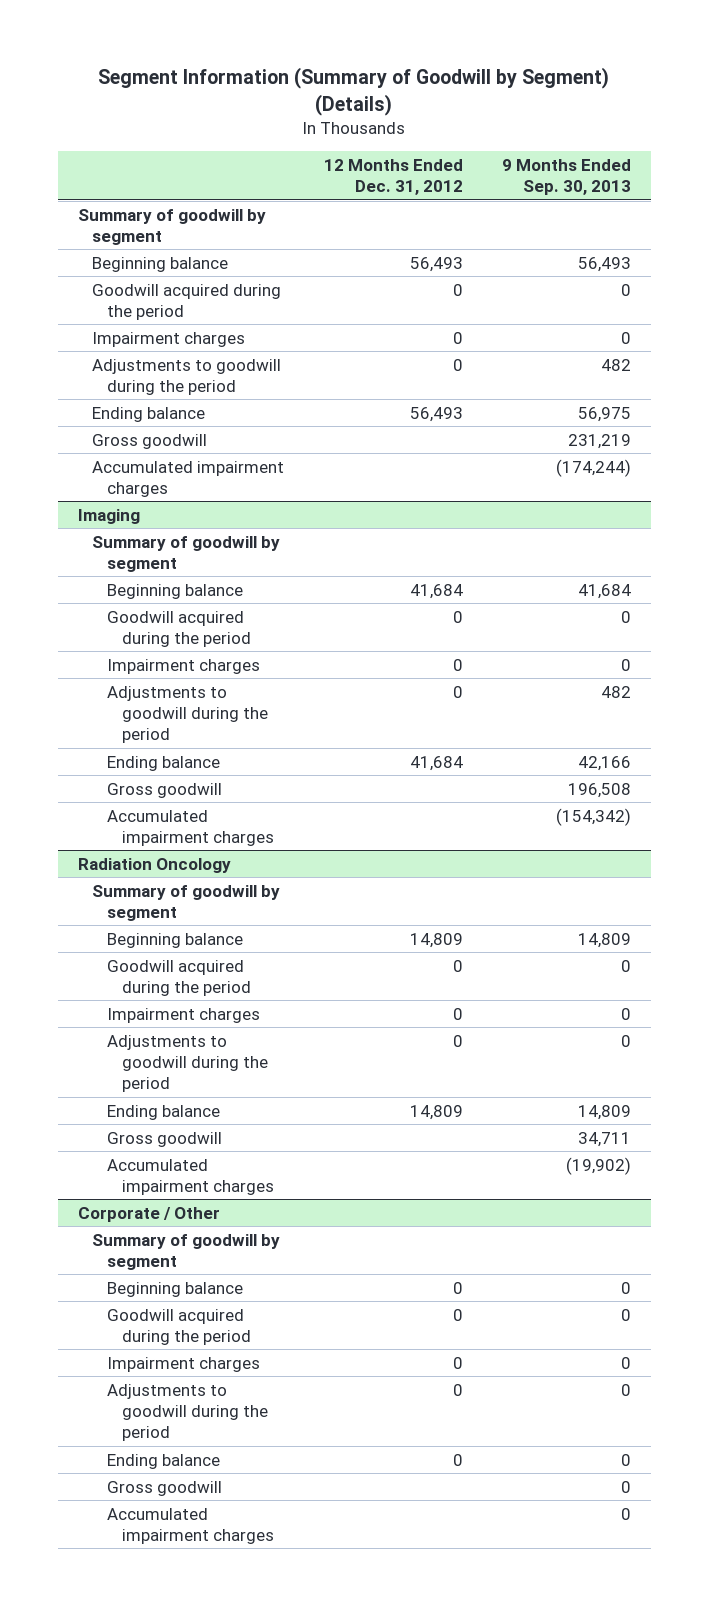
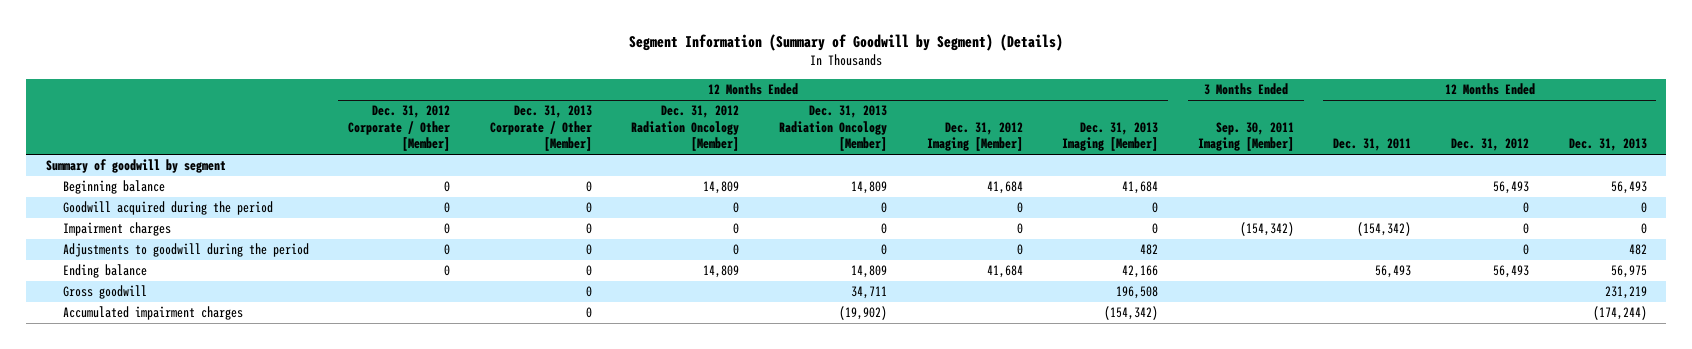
- | 12 Months Ended Dec. 31, 2012 | 9 Months Ended Sep. 30, 2013
+ | 12 Months Ended Dec. 31, 2012 Corporate / Other [Member] | 12 Months Ended Dec. 31, 2013 Corporate / Other [Member] | 12 Months Ended Dec. 31, 2012 Radiation Oncology [Member] | 12 Months Ended Dec. 31, 2013 Radiation Oncology [Member] | 12 Months Ended Dec. 31, 2012 Imaging [Member] | 12 Months Ended Dec. 31, 2013 Imaging [Member] | 3 Months Ended Sep. 30, 2011 Imaging [Member] | 12 Months Ended Dec. 31, 2011 | 12 Months Ended Dec. 31, 2012 | 12 Months Ended Dec. 31, 2013
- Imaging
- Summary of goodwill by segment
- Beginning balance | 41,684 | 41,684
- Goodwill acquired during the period | 0 | 0
- Impairment charges | 0 | 0
- Adjustments to goodwill during the period | 0 | 482
- Ending balance | 41,684 | 42,166
- Gross goodwill | | 196,508
- Accumulated impairment charges | | (154,342)
- Radiation Oncology
- Summary of goodwill by segment
- Beginning balance | 14,809 | 14,809
- Goodwill acquired during the period | 0 | 0
- Impairment charges | 0 | 0
- Adjustments to goodwill during the period | 0 | 0
- Ending balance | 14,809 | 14,809
- Gross goodwill | | 34,711
- Accumulated impairment charges | | (19,902)
- Corporate / Other
- Summary of goodwill by segment
- Beginning balance | 0 | 0
- Goodwill acquired during the period | 0 | 0
- Impairment charges | 0 | 0
- Adjustments to goodwill during the period | 0 | 0
- Ending balance | 0 | 0
- Gross goodwill | | 0
- Accumulated impairment charges | | 0

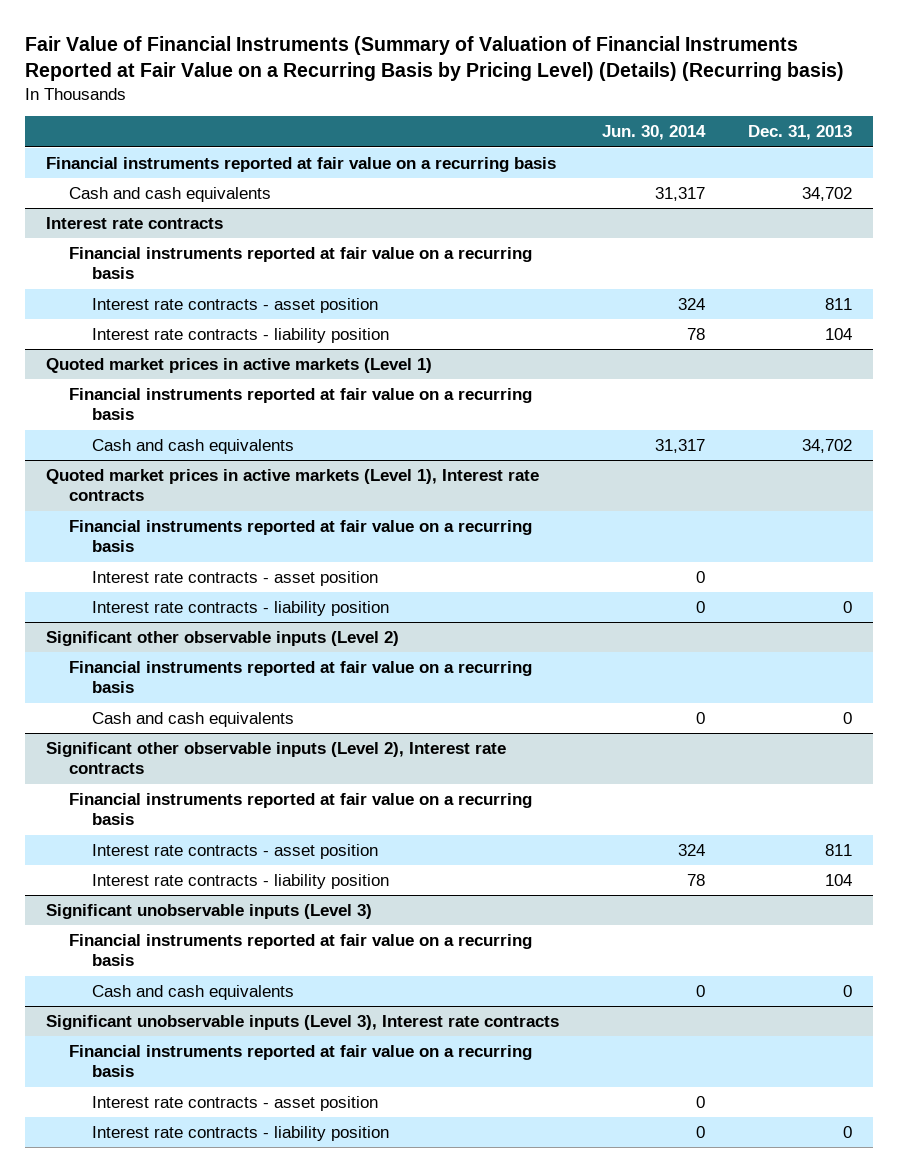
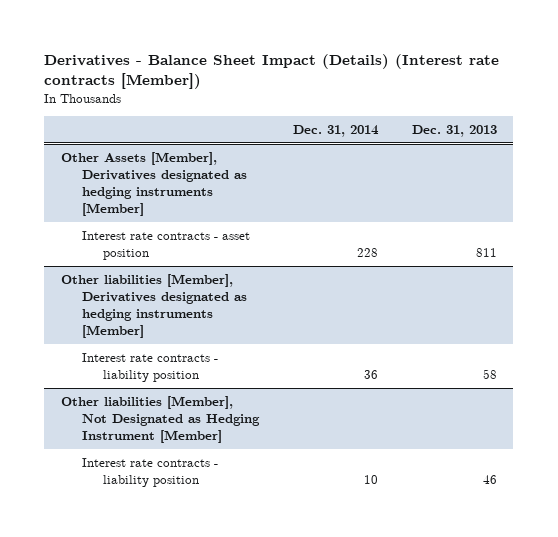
- Fair Value of Financial Instruments (Summary of Valuation of Financial Instruments Reported at Fair Value on a Recurring Basis by Pricing Level) (Details) (Recurring basis)
+ Derivatives - Balance Sheet Impact (Details) (Interest rate contracts [Member])
- | Jun. 30, 2014 | Dec. 31, 2013
+ | Dec. 31, 2014 | Dec. 31, 2013
- Financial instruments reported at fair value on a recurring basis
- Cash and cash equivalents | 31,317 | 34,702
- Interest rate contracts
- Financial instruments reported at fair value on a recurring basis
- Interest rate contracts - asset position | 324 | 811
- Interest rate contracts - liability position | 78 | 104
- Quoted market prices in active markets (Level 1)
- Financial instruments reported at fair value on a recurring basis
- Cash and cash equivalents | 31,317 | 34,702
- Quoted market prices in active markets (Level 1), Interest rate contracts
- Financial instruments reported at fair value on a recurring basis
- Interest rate contracts - asset position | 0 |
- Interest rate contracts - liability position | 0 | 0
- Significant other observable inputs (Level 2)
- Financial instruments reported at fair value on a recurring basis
- Cash and cash equivalents | 0 | 0
- Significant other observable inputs (Level 2), Interest rate contracts
- Financial instruments reported at fair value on a recurring basis
+ Other Assets [Member], Derivatives designated as hedging instruments [Member]
- Interest rate contracts - liability position | 78 | 104
- Significant unobservable inputs (Level 3)
- Financial instruments reported at fair value on a recurring basis
- Cash and cash equivalents | 0 | 0
- Significant unobservable inputs (Level 3), Interest rate contracts
- Financial instruments reported at fair value on a recurring basis
- Interest rate contracts - asset position | 0 |
- Interest rate contracts - liability position | 0 | 0
+ Other liabilities [Member], Derivatives designated as hedging instruments [Member]
+ Interest rate contracts - liability position | 36 | 58
+ Other liabilities [Member], Not Designated as Hedging Instrument [Member]
+ Interest rate contracts - liability position | 10 | 46

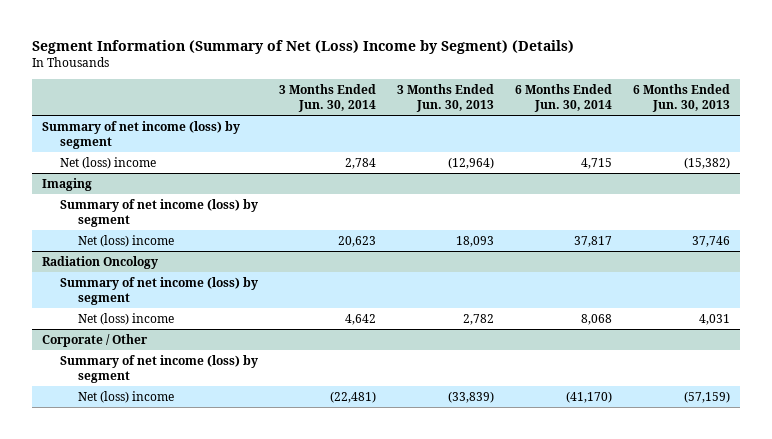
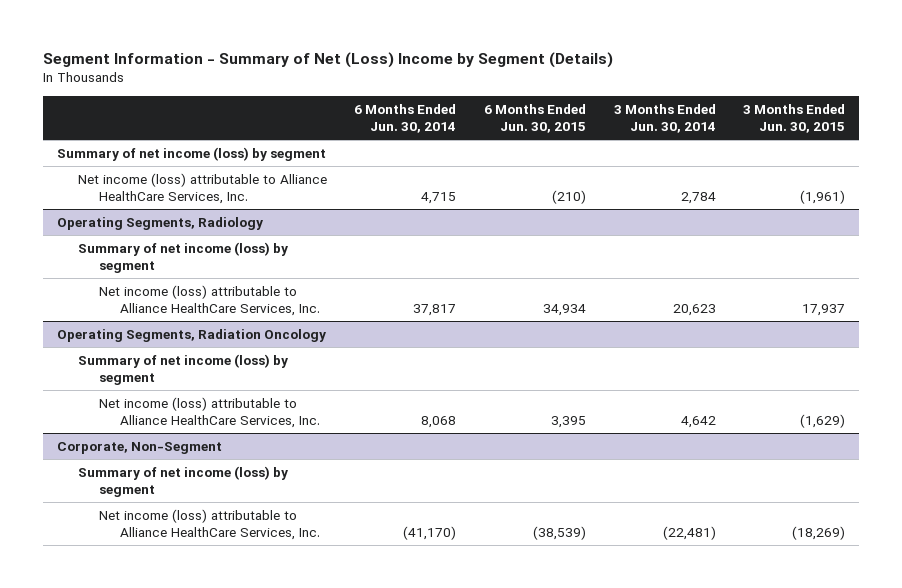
- Segment Information (Summary of Net (Loss) Income by Segment) (Details)
+ Segment Information - Summary of Net (Loss) Income by Segment (Details)
- | 3 Months Ended Jun. 30, 2014 | 3 Months Ended Jun. 30, 2013 | 6 Months Ended Jun. 30, 2014 | 6 Months Ended Jun. 30, 2013
+ | 6 Months Ended Jun. 30, 2014 | 6 Months Ended Jun. 30, 2015 | 3 Months Ended Jun. 30, 2014 | 3 Months Ended Jun. 30, 2015
- Net (loss) income | 2,784 | (12,964) | 4,715 | (15,382)
- Imaging
+ Net income (loss) attributable to Alliance HealthCare Services, Inc. | 4,715 | (210) | 2,784 | (1,961)
+ Operating Segments, Radiology
- Net (loss) income | 20,623 | 18,093 | 37,817 | 37,746
- Radiation Oncology
+ Net income (loss) attributable to Alliance HealthCare Services, Inc. | 37,817 | 34,934 | 20,623 | 17,937
+ Operating Segments, Radiation Oncology
- Net (loss) income | 4,642 | 2,782 | 8,068 | 4,031
- Corporate / Other
+ Net income (loss) attributable to Alliance HealthCare Services, Inc. | 8,068 | 3,395 | 4,642 | (1,629)
+ Corporate, Non-Segment
- Net (loss) income | (22,481) | (33,839) | (41,170) | (57,159)
+ Net income (loss) attributable to Alliance HealthCare Services, Inc. | (41,170) | (38,539) | (22,481) | (18,269)

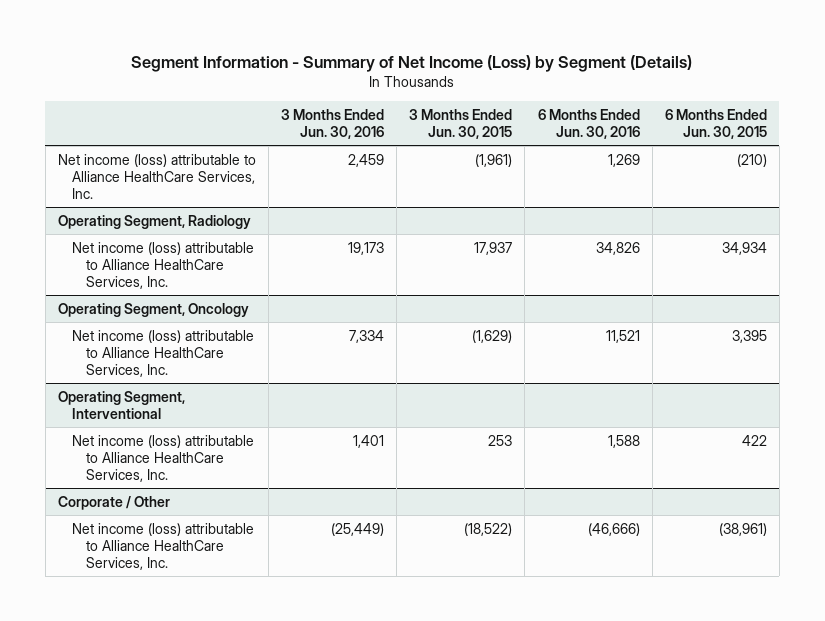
- Segment Information - Summary of Net (Loss) Income by Segment (Details)
+ Segment Information - Summary of Net Income (Loss) by Segment (Details)
- | 6 Months Ended Jun. 30, 2014 | 6 Months Ended Jun. 30, 2015 | 3 Months Ended Jun. 30, 2014 | 3 Months Ended Jun. 30, 2015
+ | 3 Months Ended Jun. 30, 2016 | 3 Months Ended Jun. 30, 2015 | 6 Months Ended Jun. 30, 2016 | 6 Months Ended Jun. 30, 2015
- Summary of net income (loss) by segment
- Operating Segments, Radiology
- Summary of net income (loss) by segment
+ Operating Segment, Radiology
- Operating Segments, Radiation Oncology
- Summary of net income (loss) by segment
+ Operating Segment, Oncology
- Corporate, Non-Segment
- Summary of net income (loss) by segment
- Net income (loss) attributable to Alliance HealthCare Services, Inc. | (41,170) | (38,539) | (22,481) | (18,269)
+ Operating Segment, Interventional
+ Net income (loss) attributable to Alliance HealthCare Services, Inc. | 1,401 | 253 | 1,588 | 422
+ Corporate / Other
+ Net income (loss) attributable to Alliance HealthCare Services, Inc. | (25,449) | (18,522) | (46,666) | (38,961)

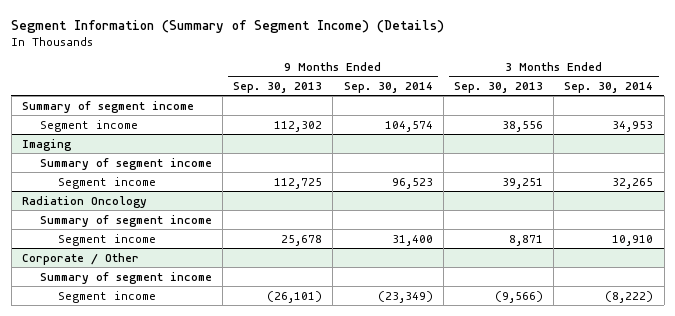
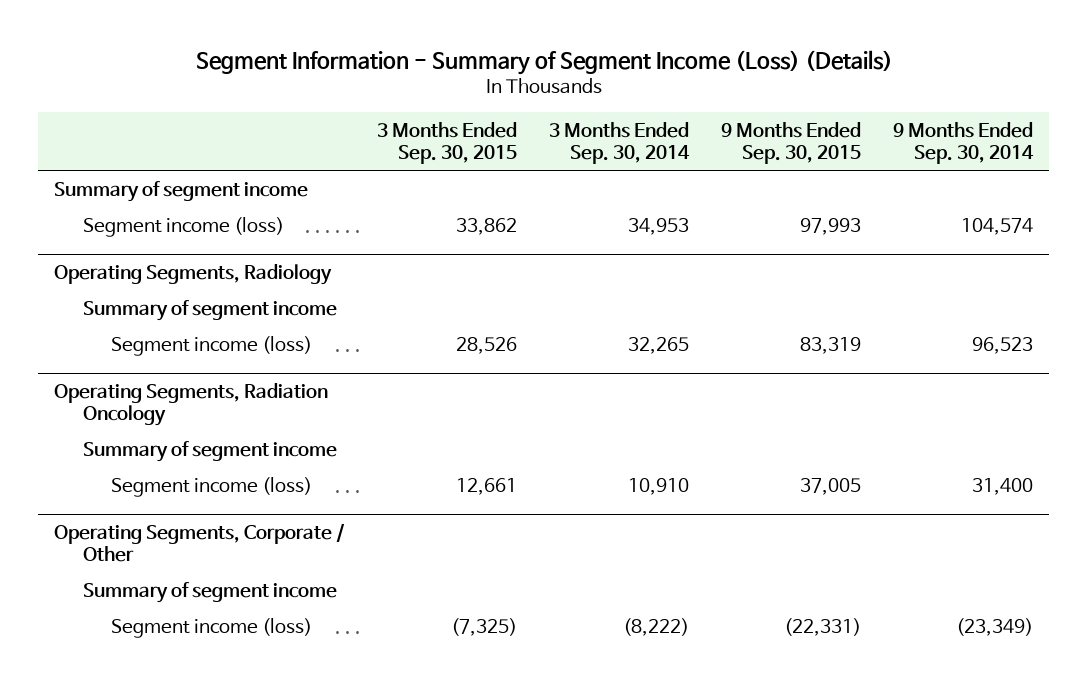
- Segment Information (Summary of Segment Income) (Details)
+ Segment Information - Summary of Segment Income (Loss) (Details)
- | 9 Months Ended Sep. 30, 2013 | 9 Months Ended Sep. 30, 2014 | 3 Months Ended Sep. 30, 2013 | 3 Months Ended Sep. 30, 2014
+ | 3 Months Ended Sep. 30, 2015 | 3 Months Ended Sep. 30, 2014 | 9 Months Ended Sep. 30, 2015 | 9 Months Ended Sep. 30, 2014
- Segment income | 112,302 | 104,574 | 38,556 | 34,953
- Imaging
+ Segment income (loss) | 33,862 | 34,953 | 97,993 | 104,574
+ Operating Segments, Radiology
- Segment income | 112,725 | 96,523 | 39,251 | 32,265
- Radiation Oncology
+ Segment income (loss) | 28,526 | 32,265 | 83,319 | 96,523
+ Operating Segments, Radiation Oncology
- Segment income | 25,678 | 31,400 | 8,871 | 10,910
- Corporate / Other
+ Segment income (loss) | 12,661 | 10,910 | 37,005 | 31,400
+ Operating Segments, Corporate / Other
- Segment income | (26,101) | (23,349) | (9,566) | (8,222)
+ Segment income (loss) | (7,325) | (8,222) | (22,331) | (23,349)

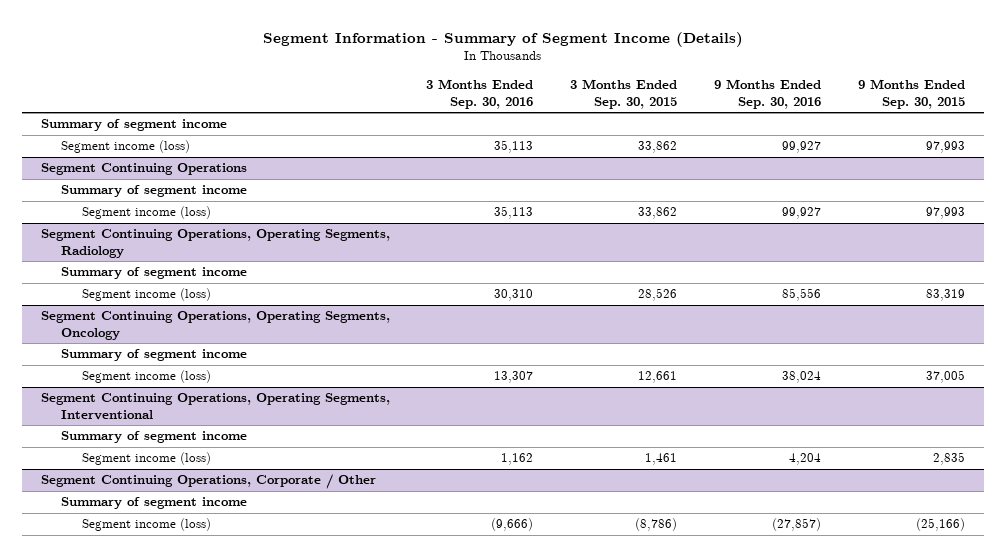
- Segment Information - Summary of Segment Income (Loss) (Details)
+ Segment Information - Summary of Segment Income (Details)
- | 3 Months Ended Sep. 30, 2015 | 3 Months Ended Sep. 30, 2014 | 9 Months Ended Sep. 30, 2015 | 9 Months Ended Sep. 30, 2014
+ | 3 Months Ended Sep. 30, 2016 | 3 Months Ended Sep. 30, 2015 | 9 Months Ended Sep. 30, 2016 | 9 Months Ended Sep. 30, 2015
- Operating Segments, Radiology
+ Segment Continuing Operations
+ Segment income (loss) | 35,113 | 33,862 | 99,927 | 97,993
+ Segment Continuing Operations, Operating Segments, Radiology
+ Summary of segment income
- Operating Segments, Radiation Oncology
+ Segment Continuing Operations, Operating Segments, Oncology
- Operating Segments, Corporate / Other
+ Segment Continuing Operations, Operating Segments, Interventional
- Segment income (loss) | (7,325) | (8,222) | (22,331) | (23,349)
+ Segment income (loss) | 1,162 | 1,461 | 4,204 | 2,835
+ Segment Continuing Operations, Corporate / Other
+ Summary of segment income
+ Segment income (loss) | (9,666) | (8,786) | (27,857) | (25,166)

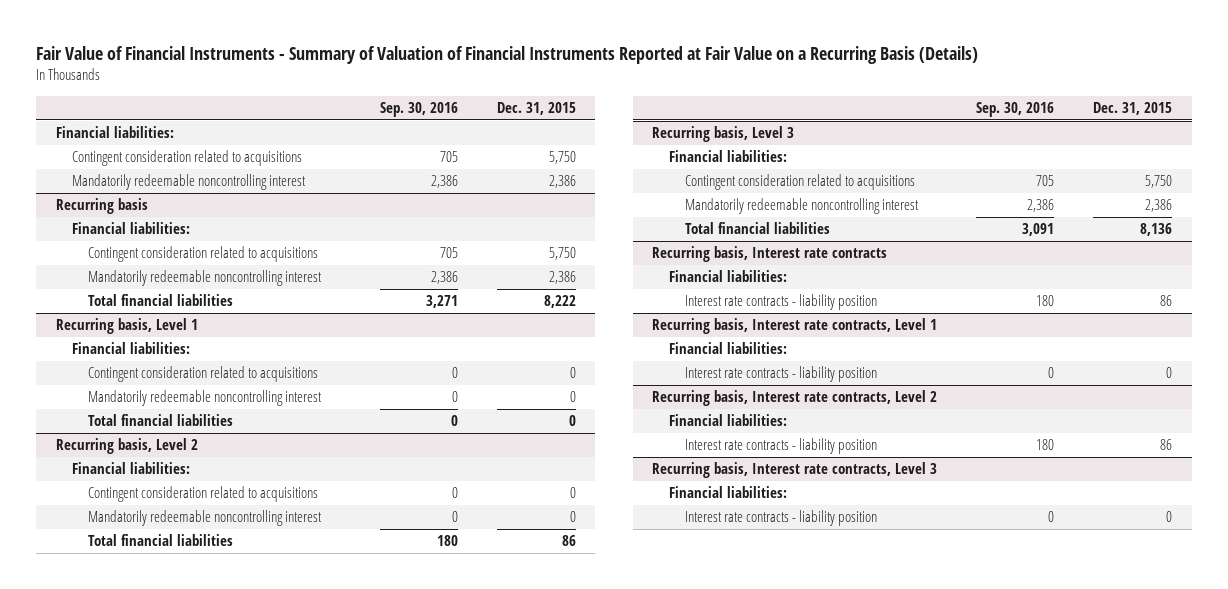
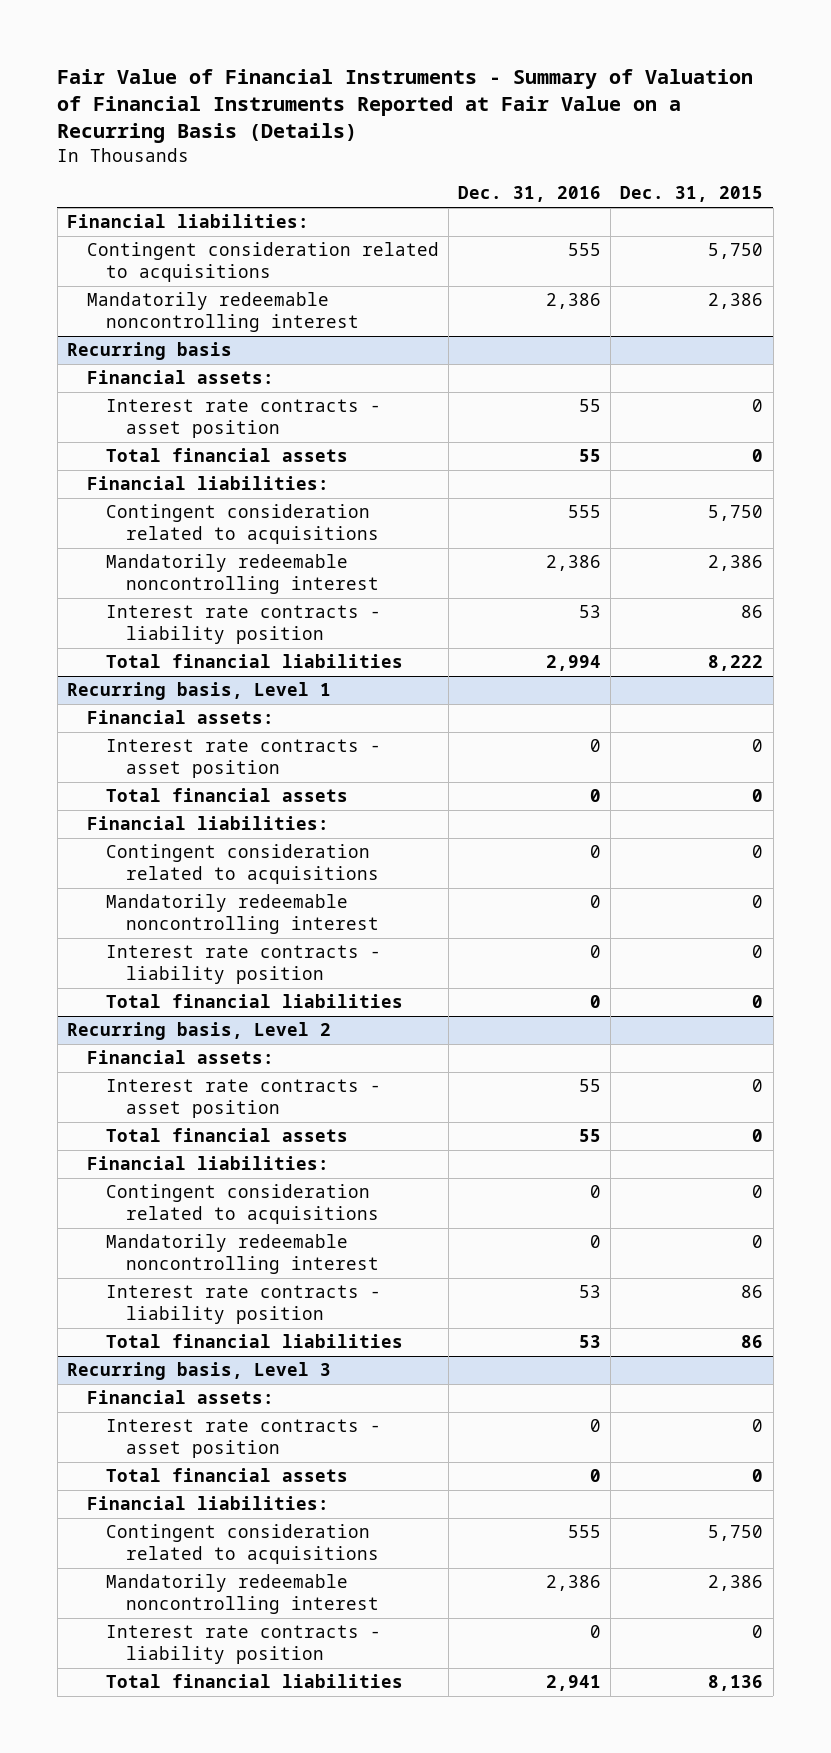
- | Sep. 30, 2016 | Dec. 31, 2015
+ | Dec. 31, 2016 | Dec. 31, 2015
@ Recurring basis
+ Financial assets:
+ Interest rate contracts - asset position | 55 | 0
+ Total financial assets | 55 | 0
+ Interest rate contracts - liability position | 53 | 86
@ Recurring basis, Level 1
+ Financial assets:
+ Interest rate contracts - asset position | 0 | 0
+ Total financial assets | 0 | 0
+ Interest rate contracts - liability position | 0 | 0
@ Recurring basis, Level 2
+ Financial assets:
+ Interest rate contracts - asset position | 55 | 0
+ Total financial assets | 55 | 0
+ Interest rate contracts - liability position | 53 | 86
@ Recurring basis, Level 3
+ Financial assets:
+ Interest rate contracts - asset position | 0 | 0
+ Total financial assets | 0 | 0
- Recurring basis, Interest rate contracts
- Financial liabilities:
- Interest rate contracts - liability position | 180 | 86
- Recurring basis, Interest rate contracts, Level 1
- Financial liabilities:
- Recurring basis, Interest rate contracts, Level 2
- Financial liabilities:
- Interest rate contracts - liability position | 180 | 86
- Recurring basis, Interest rate contracts, Level 3
- Financial liabilities:
- Interest rate contracts - liability position | 0 | 0
@ Recurring basis, Level 3
moved down: Total financial liabilities | 2,941 | 8,136

